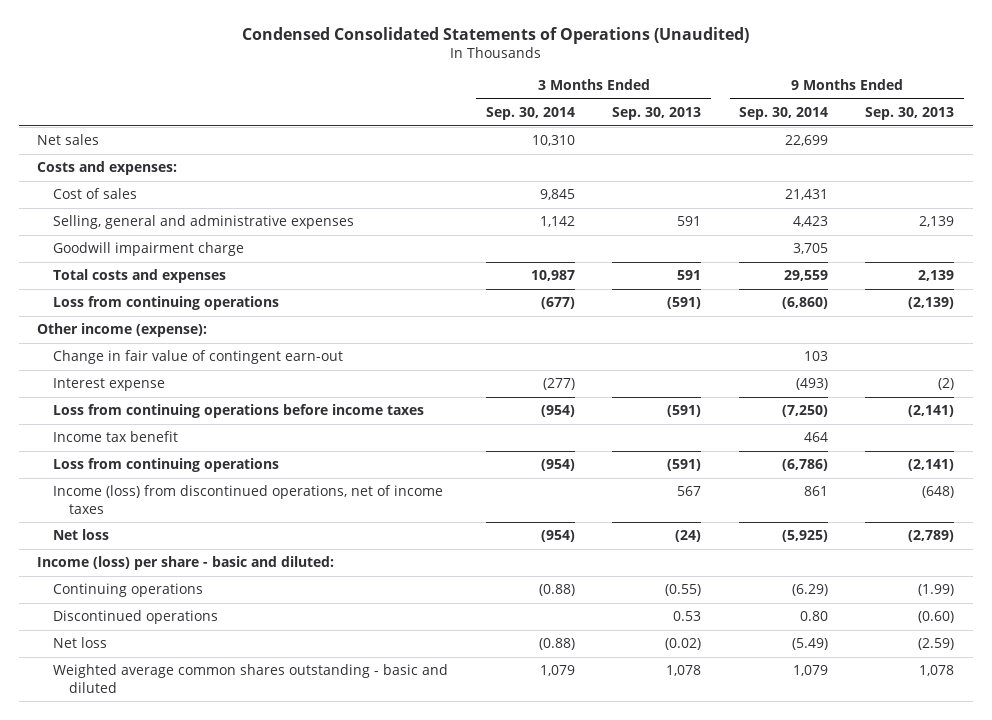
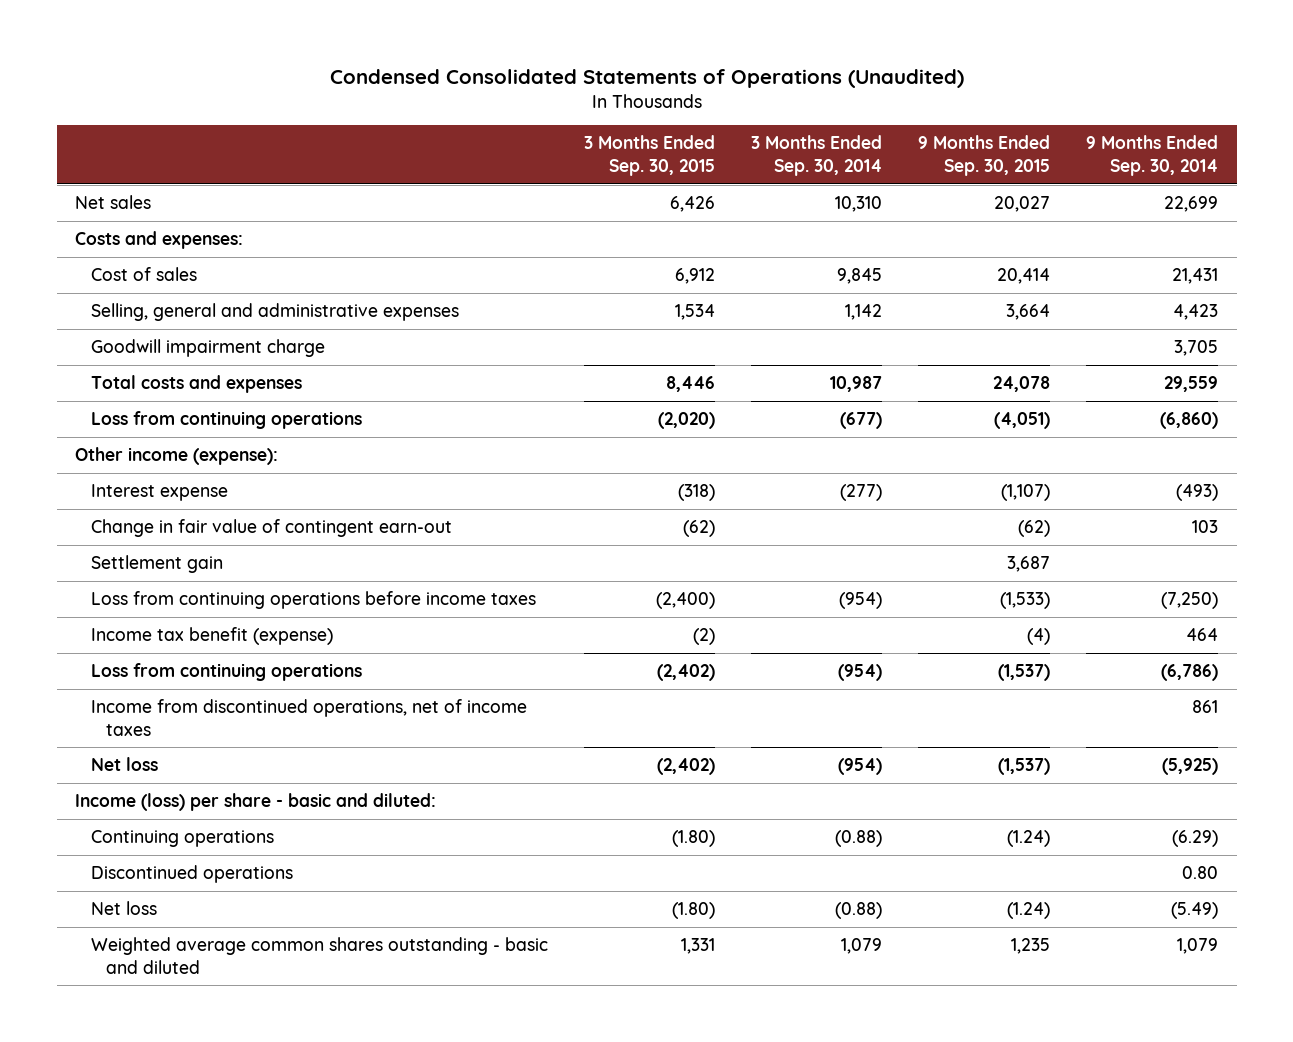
- | 3 Months Ended Sep. 30, 2014 | 3 Months Ended Sep. 30, 2013 | 9 Months Ended Sep. 30, 2014 | 9 Months Ended Sep. 30, 2013
+ | 3 Months Ended Sep. 30, 2015 | 3 Months Ended Sep. 30, 2014 | 9 Months Ended Sep. 30, 2015 | 9 Months Ended Sep. 30, 2014
moved down: Change in fair value of contingent earn-out | (62) | | (62) | 103
+ Settlement gain | | | 3,687 |
- Income tax benefit | | | 464 |
+ Income tax benefit (expense) | (2) | | (4) | 464
- Income (loss) from discontinued operations, net of income taxes | | 567 | 861 | (648)
+ Income from discontinued operations, net of income taxes | | | | 861

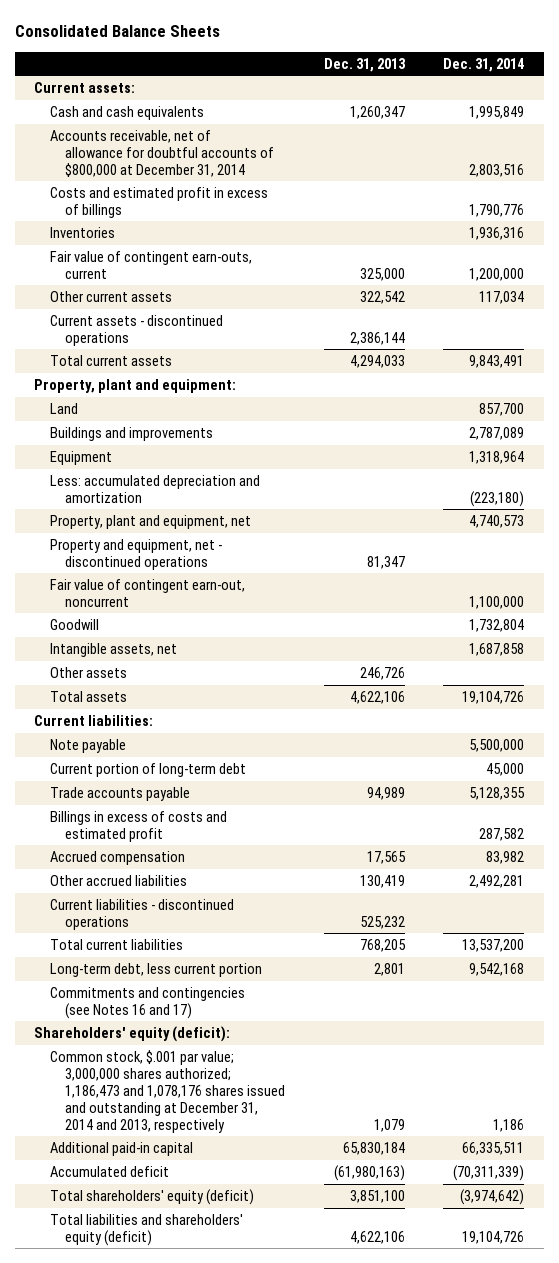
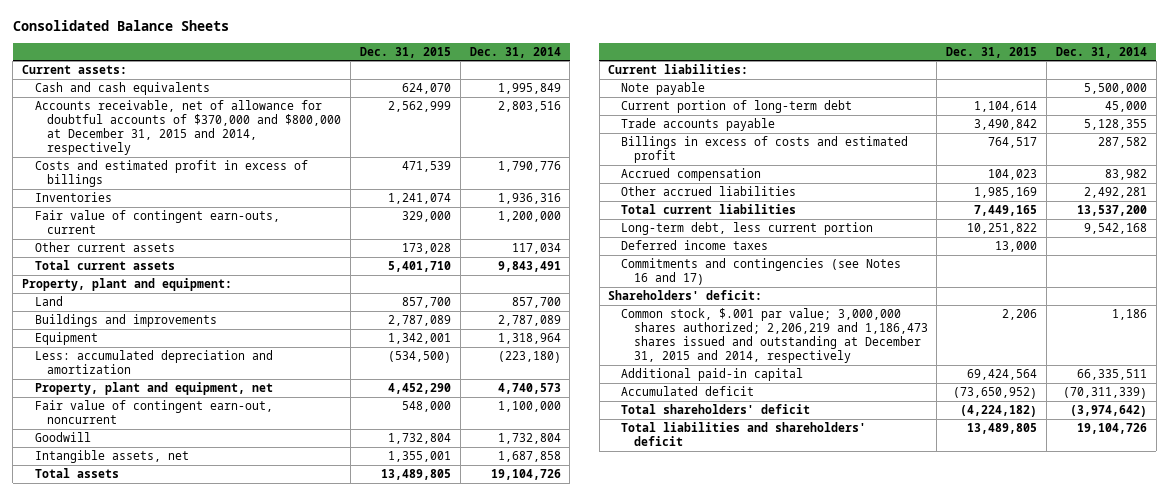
- | Dec. 31, 2013 | Dec. 31, 2014
+ | Dec. 31, 2015 | Dec. 31, 2014
- Accounts receivable, net of allowance for doubtful accounts of $800,000 at December 31, 2014 | | 2,803,516
+ Accounts receivable, net of allowance for doubtful accounts of $370,000 and $800,000 at December 31, 2015 and 2014, respectively | 2,562,999 | 2,803,516
- Current assets - discontinued operations | 2,386,144 |
- Property and equipment, net - discontinued operations | 81,347 |
- Other assets | 246,726 |
- Current liabilities - discontinued operations | 525,232 |
+ Deferred income taxes | 13,000 |
- Shareholders' equity (deficit):
- Common stock, $.001 par value; 3,000,000 shares authorized; 1,186,473 and 1,078,176 shares issued and outstanding at December 31, 2014 and 2013, respectively | 1,079 | 1,186
+ Shareholders' deficit:
+ Common stock, $.001 par value; 3,000,000 shares authorized; 2,206,219 and 1,186,473 shares issued and outstanding at December 31, 2015 and 2014, respectively | 2,206 | 1,186
- Total shareholders' equity (deficit) | 3,851,100 | (3,974,642)
- Total liabilities and shareholders' equity (deficit) | 4,622,106 | 19,104,726
+ Total shareholders' deficit | (4,224,182) | (3,974,642)
+ Total liabilities and shareholders' deficit | 13,489,805 | 19,104,726

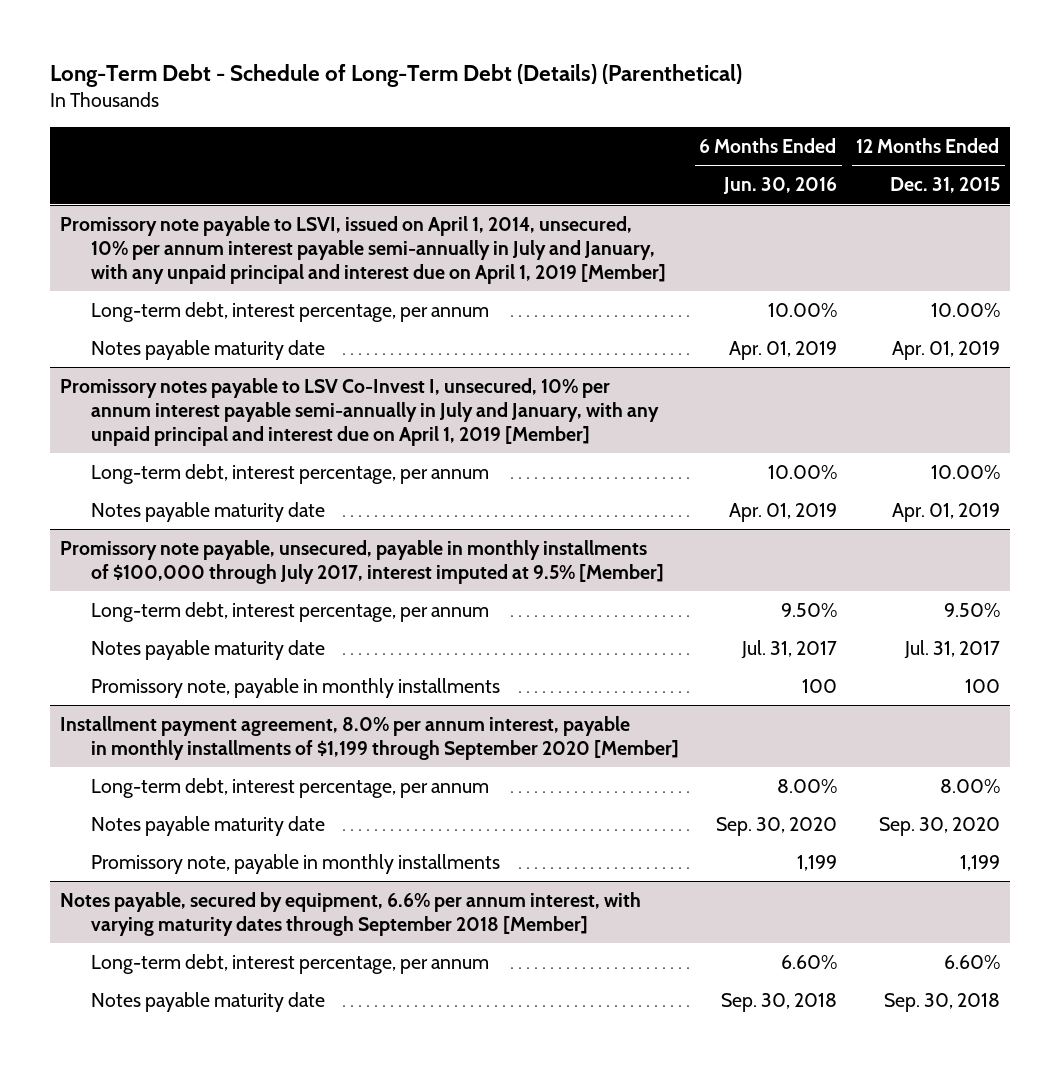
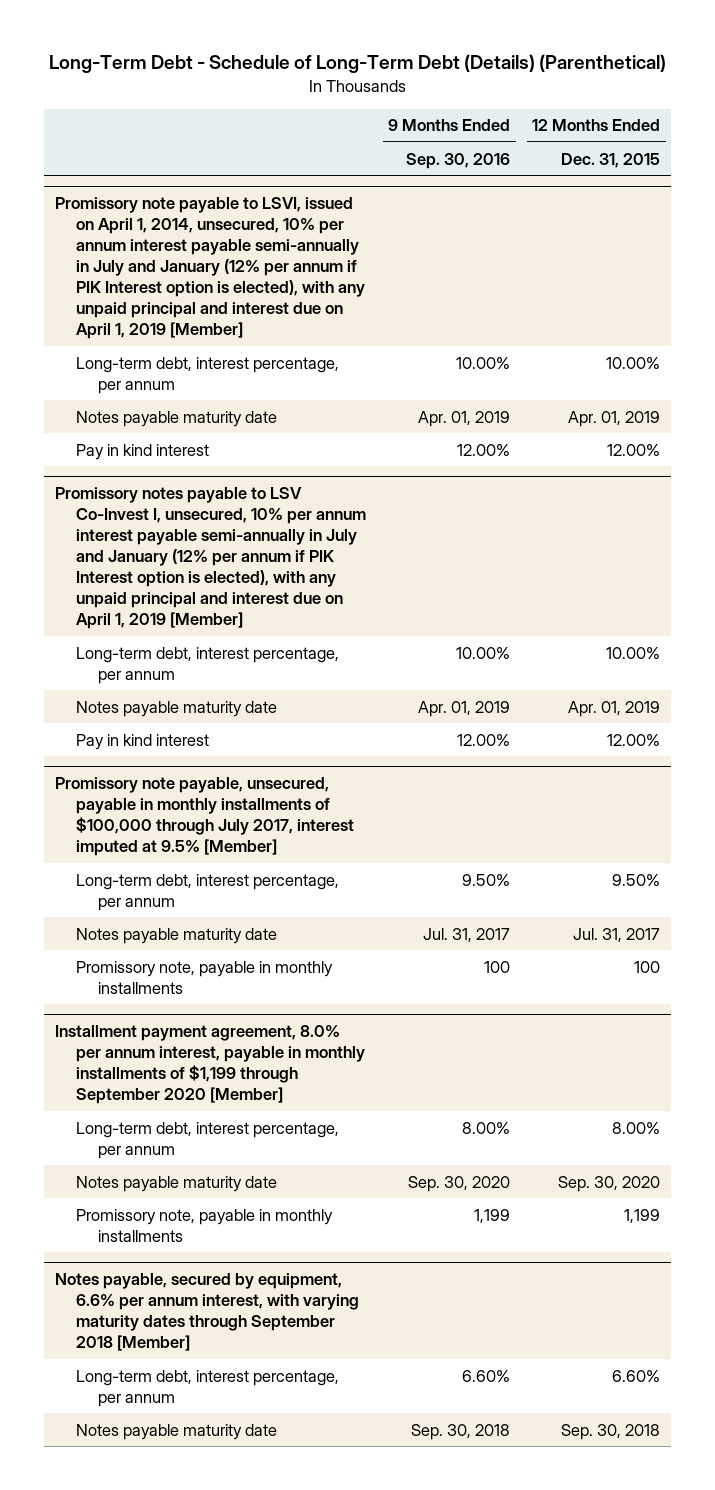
- | 6 Months Ended Jun. 30, 2016 | 12 Months Ended Dec. 31, 2015
+ | 9 Months Ended Sep. 30, 2016 | 12 Months Ended Dec. 31, 2015
- Promissory note payable to LSVI, issued on April 1, 2014, unsecured, 10% per annum interest payable semi-annually in July and January, with any unpaid principal and interest due on April 1, 2019 [Member]
+ Promissory note payable to LSVI, issued on April 1, 2014, unsecured, 10% per annum interest payable semi-annually in July and January (12% per annum if PIK Interest option is elected), with any unpaid principal and interest due on April 1, 2019 [Member]
- Promissory notes payable to LSV Co-Invest I, unsecured, 10% per annum interest payable semi-annually in July and January, with any unpaid principal and interest due on April 1, 2019 [Member]
+ Pay in kind interest | 12.00% | 12.00%
+ Promissory notes payable to LSV Co-Invest I, unsecured, 10% per annum interest payable semi-annually in July and January (12% per annum if PIK Interest option is elected), with any unpaid principal and interest due on April 1, 2019 [Member]
+ Pay in kind interest | 12.00% | 12.00%

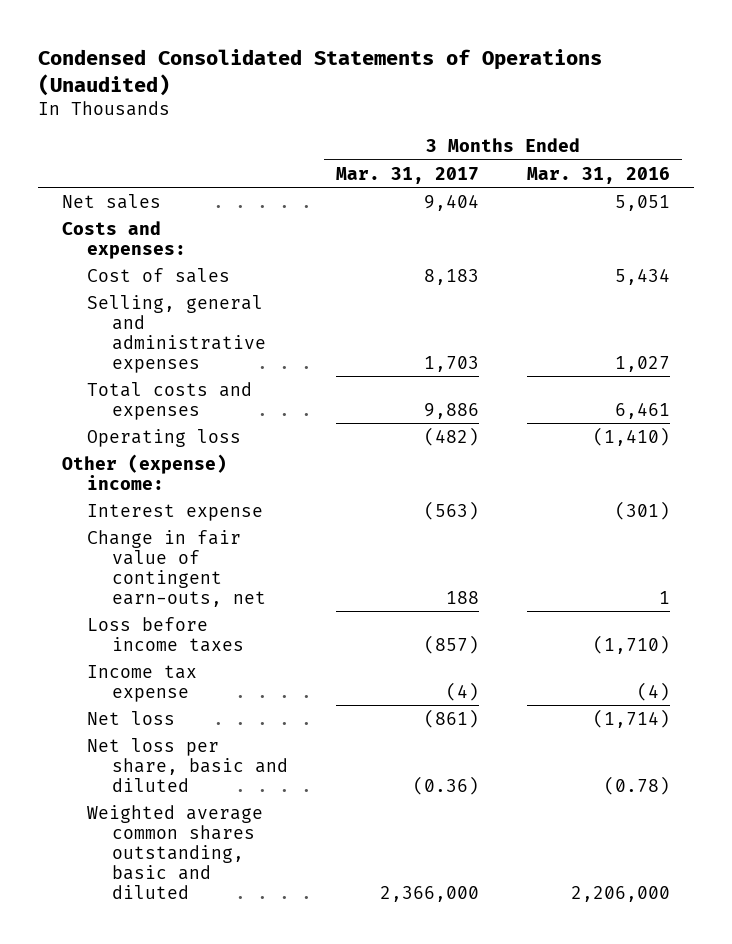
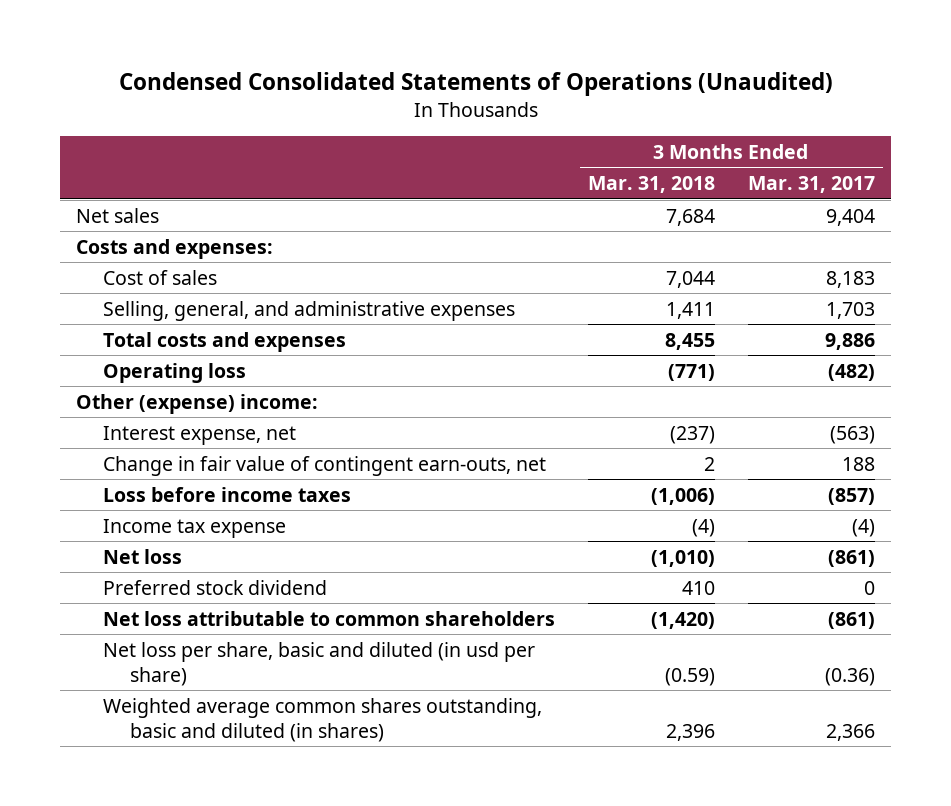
- | 3 Months Ended Mar. 31, 2017 | 3 Months Ended Mar. 31, 2016
+ | 3 Months Ended Mar. 31, 2018 | 3 Months Ended Mar. 31, 2017
- Selling, general and administrative expenses | 1,703 | 1,027
+ Selling, general, and administrative expenses | 1,411 | 1,703
- Interest expense | (563) | (301)
+ Interest expense, net | (237) | (563)
- Net loss per share, basic and diluted | (0.36) | (0.78)
- Weighted average common shares outstanding, basic and diluted | 2,366,000 | 2,206,000
+ Preferred stock dividend | 410 | 0
+ Net loss attributable to common shareholders | (1,420) | (861)
+ Net loss per share, basic and diluted (in usd per share) | (0.59) | (0.36)
+ Weighted average common shares outstanding, basic and diluted (in shares) | 2,396 | 2,366

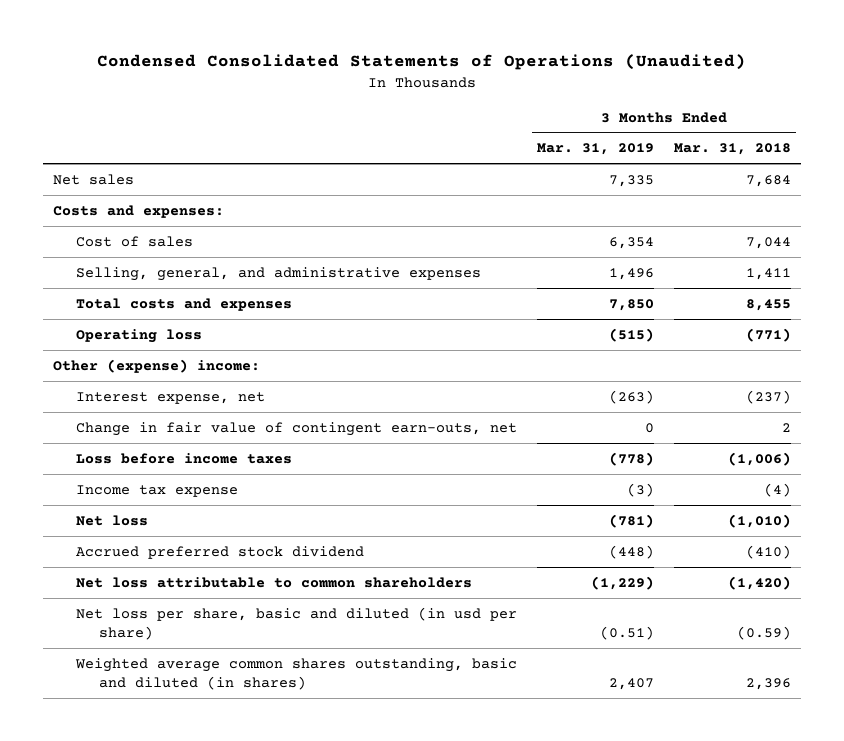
- | 3 Months Ended Mar. 31, 2018 | 3 Months Ended Mar. 31, 2017
+ | 3 Months Ended Mar. 31, 2019 | 3 Months Ended Mar. 31, 2018
- Preferred stock dividend | 410 | 0
+ Accrued preferred stock dividend | (448) | (410)

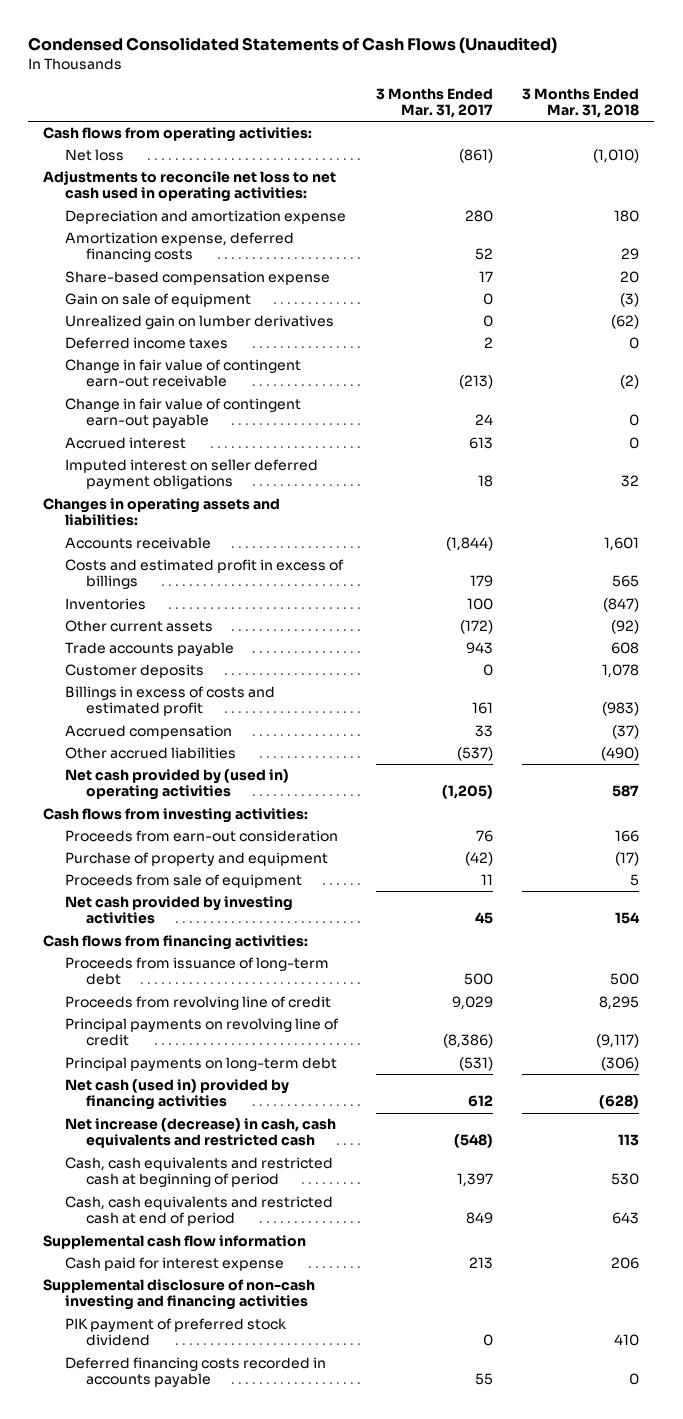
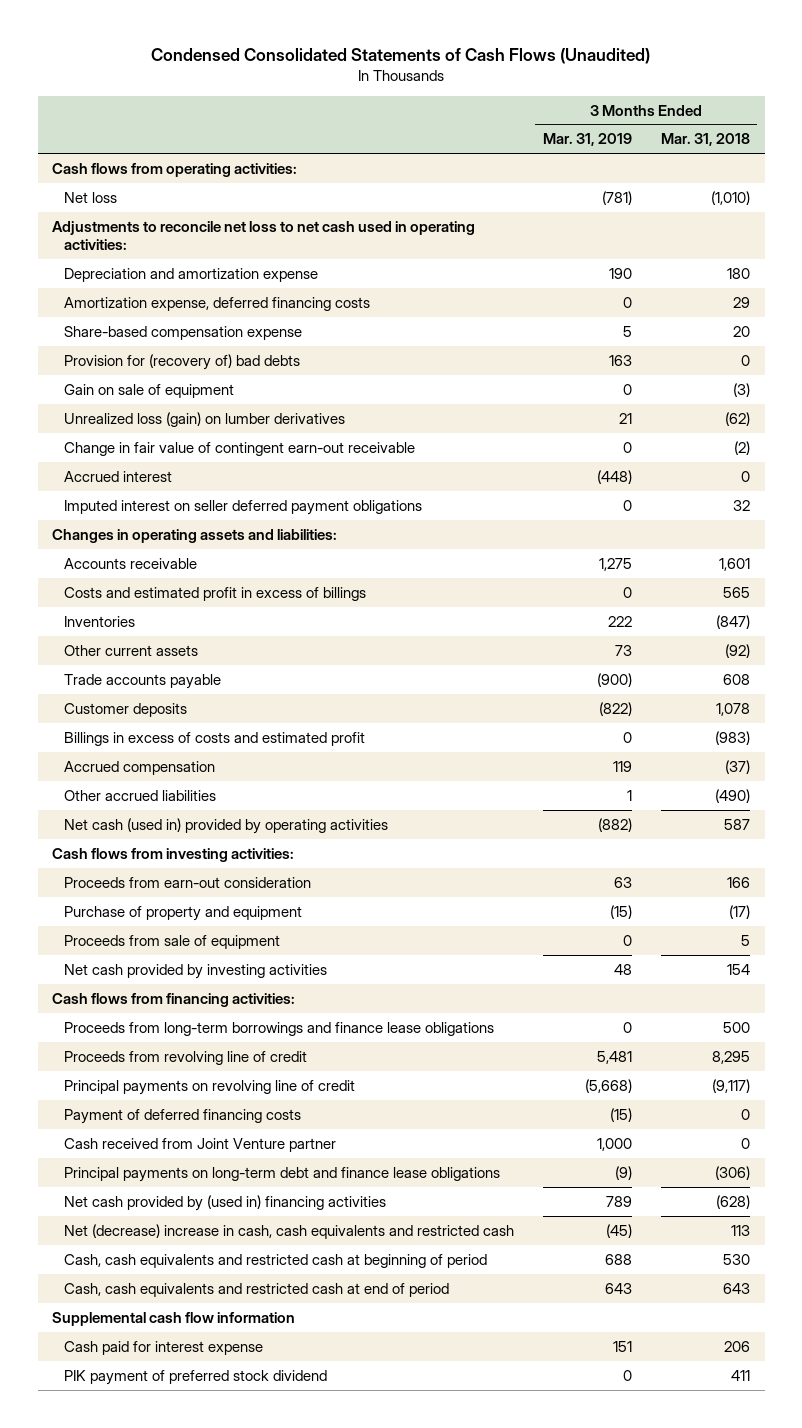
- | 3 Months Ended Mar. 31, 2017 | 3 Months Ended Mar. 31, 2018
+ | 3 Months Ended Mar. 31, 2019 | 3 Months Ended Mar. 31, 2018
+ Provision for (recovery of) bad debts | 163 | 0
- Unrealized gain on lumber derivatives | 0 | (62)
- Deferred income taxes | 2 | 0
+ Unrealized loss (gain) on lumber derivatives | 21 | (62)
- Change in fair value of contingent earn-out payable | 24 | 0
- Net cash provided by (used in) operating activities | (1,205) | 587
+ Net cash (used in) provided by operating activities | (882) | 587
- Proceeds from issuance of long-term debt | 500 | 500
+ Proceeds from long-term borrowings and finance lease obligations | 0 | 500
- Principal payments on long-term debt | (531) | (306)
- Net cash (used in) provided by financing activities | 612 | (628)
- Net increase (decrease) in cash, cash equivalents and restricted cash | (548) | 113
+ Payment of deferred financing costs | (15) | 0
+ Cash received from Joint Venture partner | 1,000 | 0
+ Principal payments on long-term debt and finance lease obligations | (9) | (306)
+ Net cash provided by (used in) financing activities | 789 | (628)
+ Net (decrease) increase in cash, cash equivalents and restricted cash | (45) | 113
- Supplemental disclosure of non-cash investing and financing activities
- PIK payment of preferred stock dividend | 0 | 410
- Deferred financing costs recorded in accounts payable | 55 | 0
+ PIK payment of preferred stock dividend | 0 | 411

